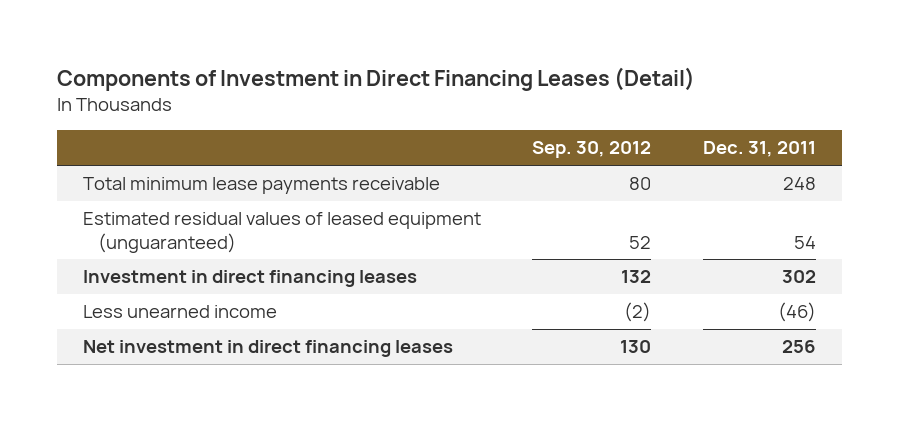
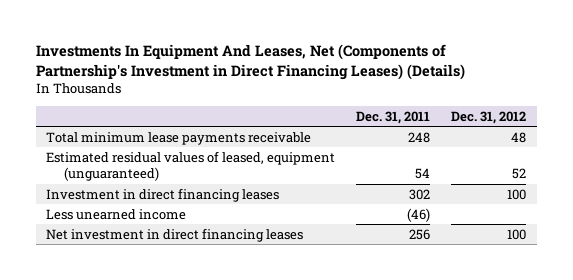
- Components of Investment in Direct Financing Leases (Detail)
+ Investments In Equipment And Leases, Net (Components of Partnership's Investment in Direct Financing Leases) (Details)
- | Sep. 30, 2012 | Dec. 31, 2011
+ | Dec. 31, 2011 | Dec. 31, 2012
- Estimated residual values of leased equipment (unguaranteed) | 52 | 54
+ Estimated residual values of leased, equipment (unguaranteed) | 54 | 52

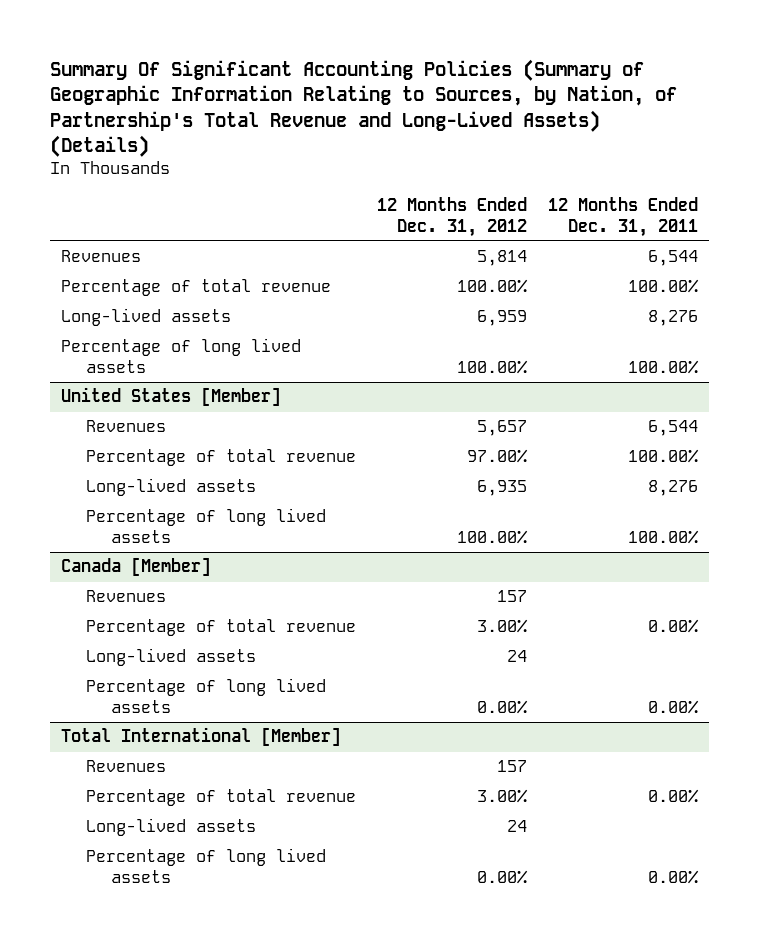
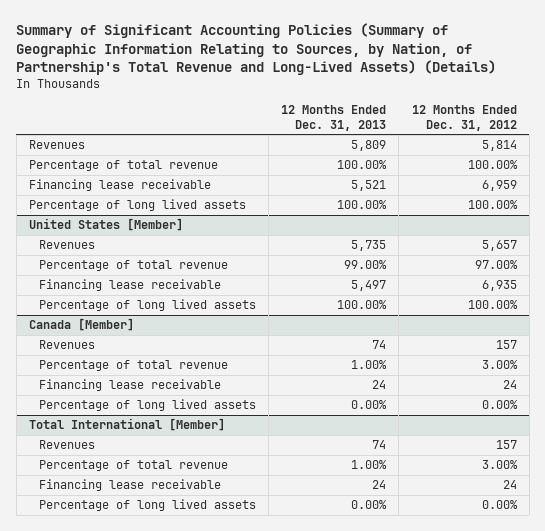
- Summary Of Significant Accounting Policies (Summary of Geographic Information Relating to Sources, by Nation, of Partnership's Total Revenue and Long-Lived Assets) (Details)
+ Summary of Significant Accounting Policies (Summary of Geographic Information Relating to Sources, by Nation, of Partnership's Total Revenue and Long-Lived Assets) (Details)
- | 12 Months Ended Dec. 31, 2012 | 12 Months Ended Dec. 31, 2011
+ | 12 Months Ended Dec. 31, 2013 | 12 Months Ended Dec. 31, 2012
- Long-lived assets | 6,959 | 8,276
+ Financing lease receivable | 5,521 | 6,959
@ United States [Member]
- Long-lived assets | 6,935 | 8,276
+ Financing lease receivable | 5,497 | 6,935
@ Canada [Member]
- Long-lived assets | 24 |
+ Financing lease receivable | 24 | 24
@ Total International [Member]
- Long-lived assets | 24 |
+ Financing lease receivable | 24 | 24

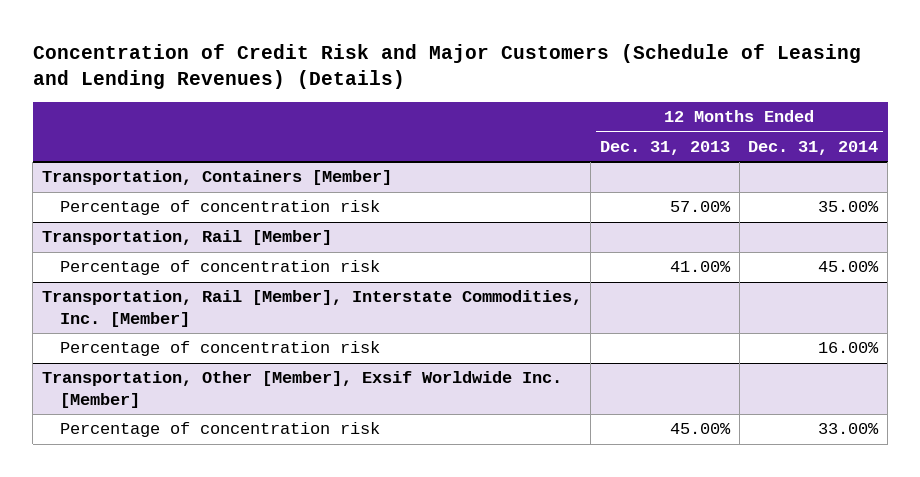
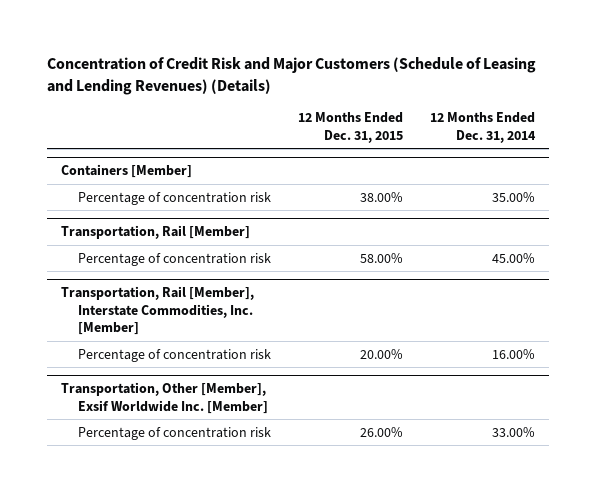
- | 12 Months Ended Dec. 31, 2013 | 12 Months Ended Dec. 31, 2014
+ | 12 Months Ended Dec. 31, 2015 | 12 Months Ended Dec. 31, 2014
- Transportation, Containers [Member]
+ Containers [Member]

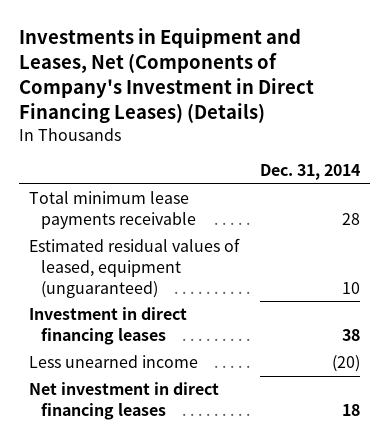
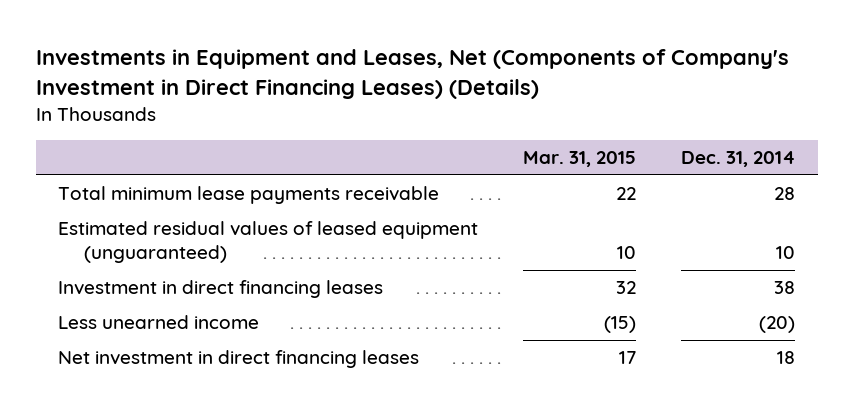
- | Dec. 31, 2014
+ | Mar. 31, 2015 | Dec. 31, 2014
- Estimated residual values of leased, equipment (unguaranteed) | 10
+ Estimated residual values of leased equipment (unguaranteed) | 10 | 10

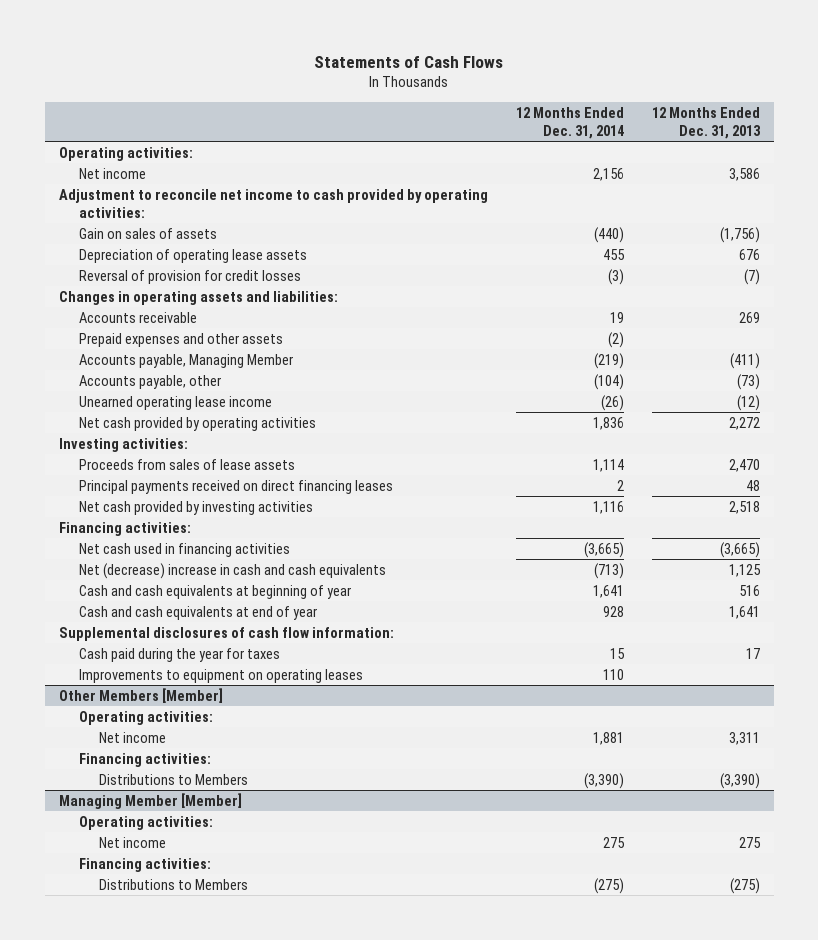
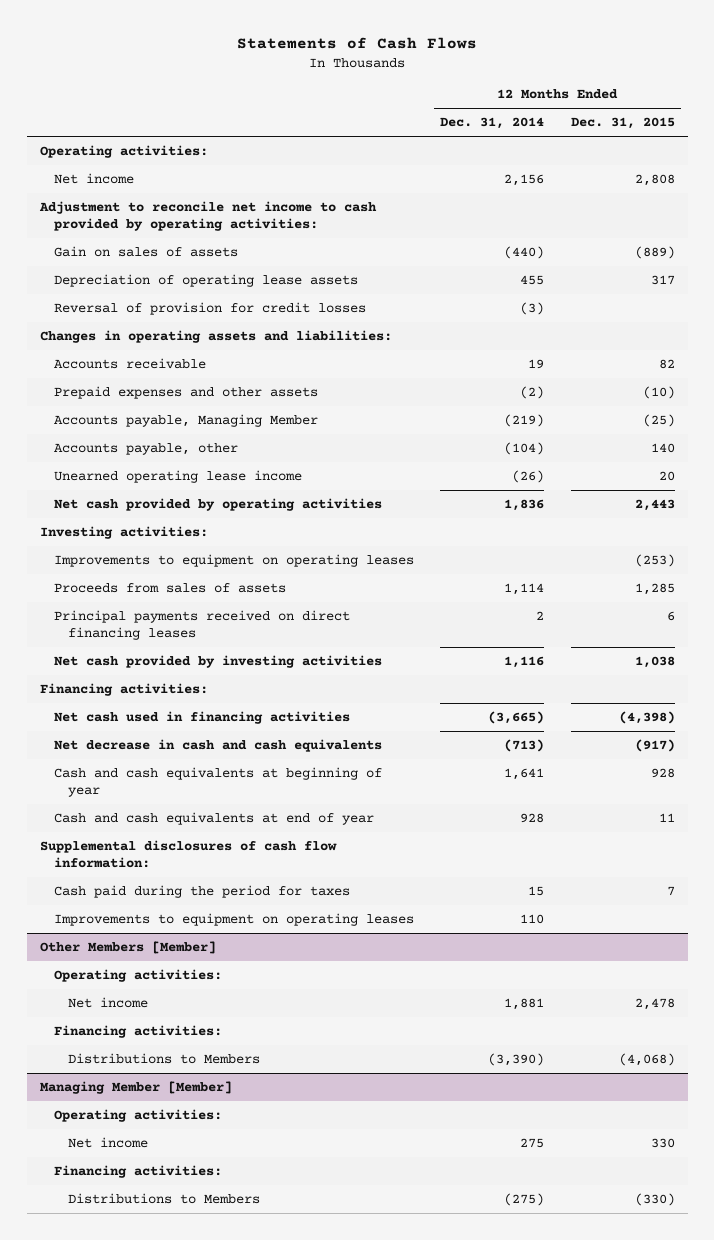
- | 12 Months Ended Dec. 31, 2014 | 12 Months Ended Dec. 31, 2013
+ | 12 Months Ended Dec. 31, 2014 | 12 Months Ended Dec. 31, 2015
- Proceeds from sales of lease assets | 1,114 | 2,470
+ Improvements to equipment on operating leases | | (253)
+ Proceeds from sales of assets | 1,114 | 1,285
- Net (decrease) increase in cash and cash equivalents | (713) | 1,125
+ Net decrease in cash and cash equivalents | (713) | (917)
- Cash paid during the year for taxes | 15 | 17
+ Cash paid during the period for taxes | 15 | 7

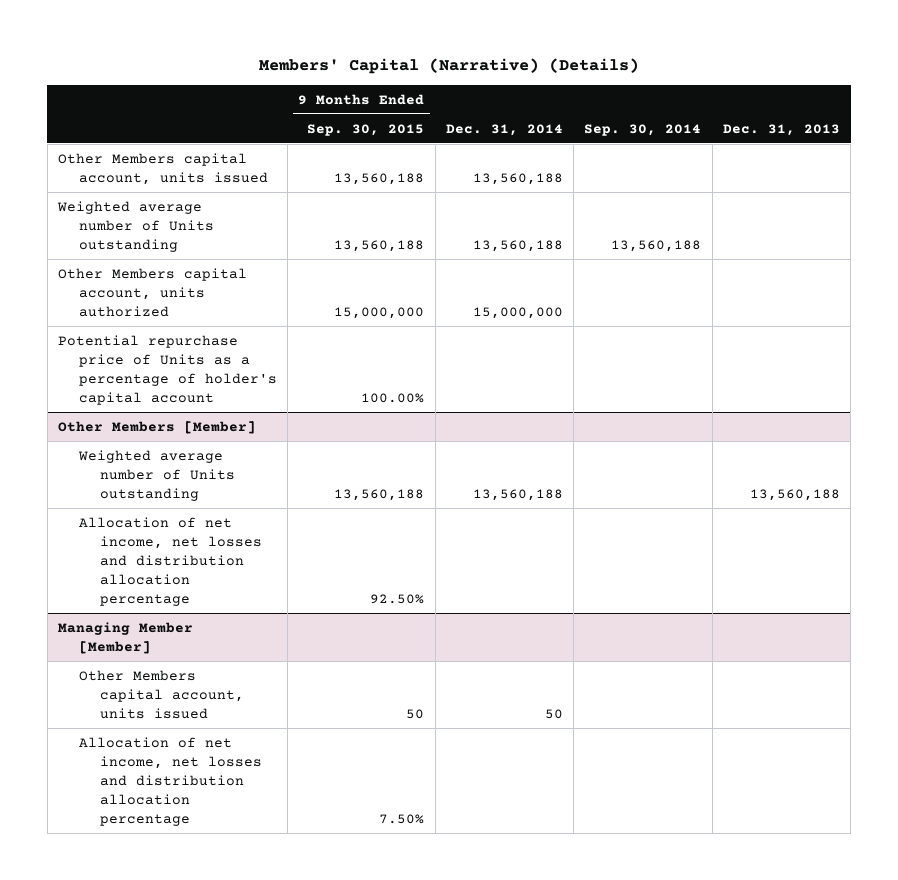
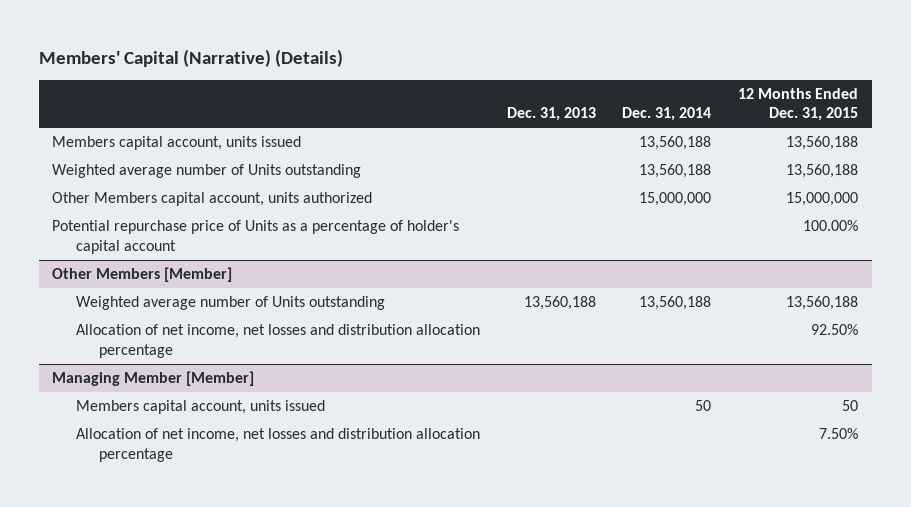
- | 9 Months Ended Sep. 30, 2015 | Dec. 31, 2014 | Sep. 30, 2014 | Dec. 31, 2013
+ | Dec. 31, 2013 | Dec. 31, 2014 | 12 Months Ended Dec. 31, 2015
- Other Members capital account, units issued | 13,560,188 | 13,560,188 | |
+ Members capital account, units issued | | 13,560,188 | 13,560,188
@ Managing Member [Member]
- Other Members capital account, units issued | 50 | 50 | |
+ Members capital account, units issued | | 50 | 50

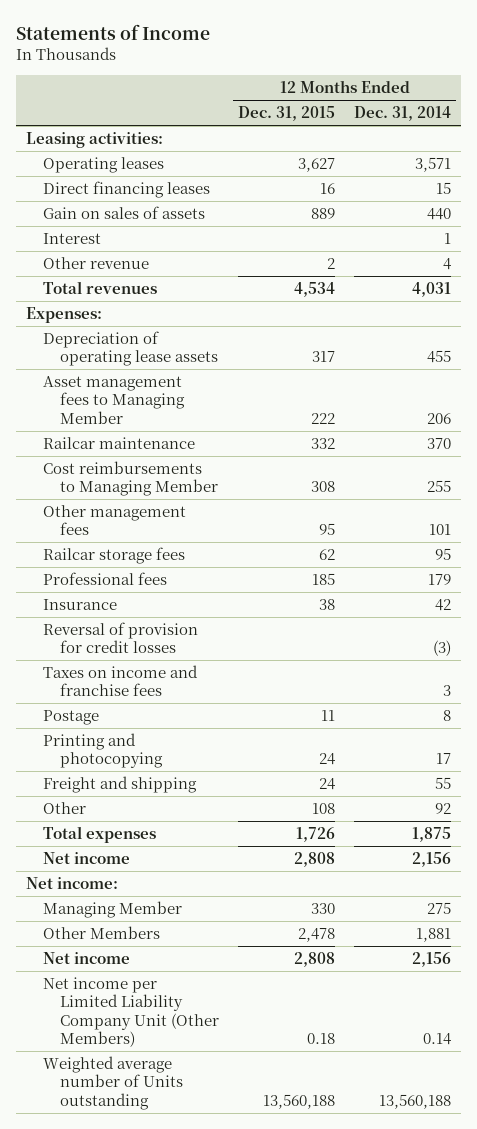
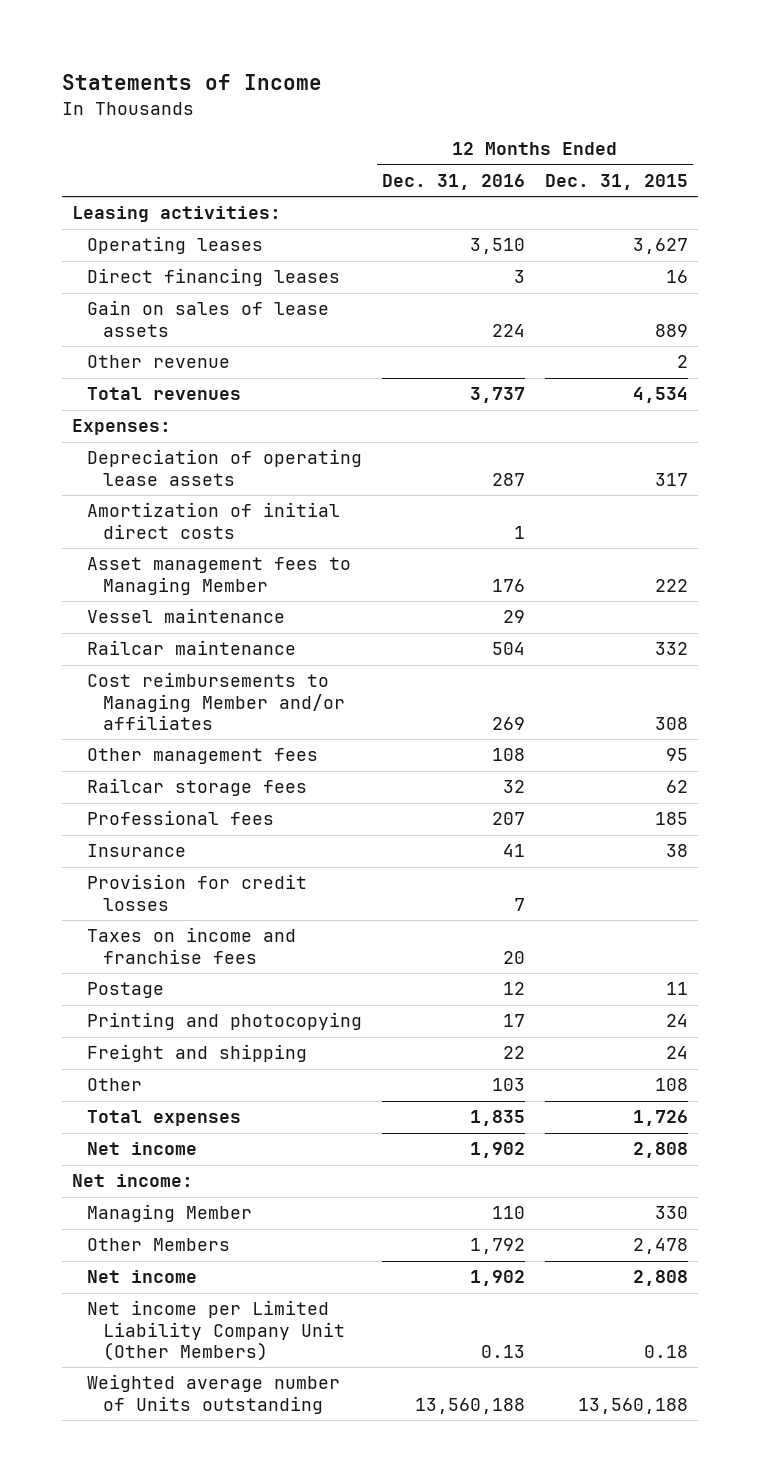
- | 12 Months Ended Dec. 31, 2015 | 12 Months Ended Dec. 31, 2014
+ | 12 Months Ended Dec. 31, 2016 | 12 Months Ended Dec. 31, 2015
- Gain on sales of assets | 889 | 440
- Interest | | 1
+ Gain on sales of lease assets | 224 | 889
+ Amortization of initial direct costs | 1 |
+ Vessel maintenance | 29 |
- Cost reimbursements to Managing Member | 308 | 255
+ Cost reimbursements to Managing Member and/or affiliates | 269 | 308
- Reversal of provision for credit losses | | (3)
+ Provision for credit losses | 7 |

